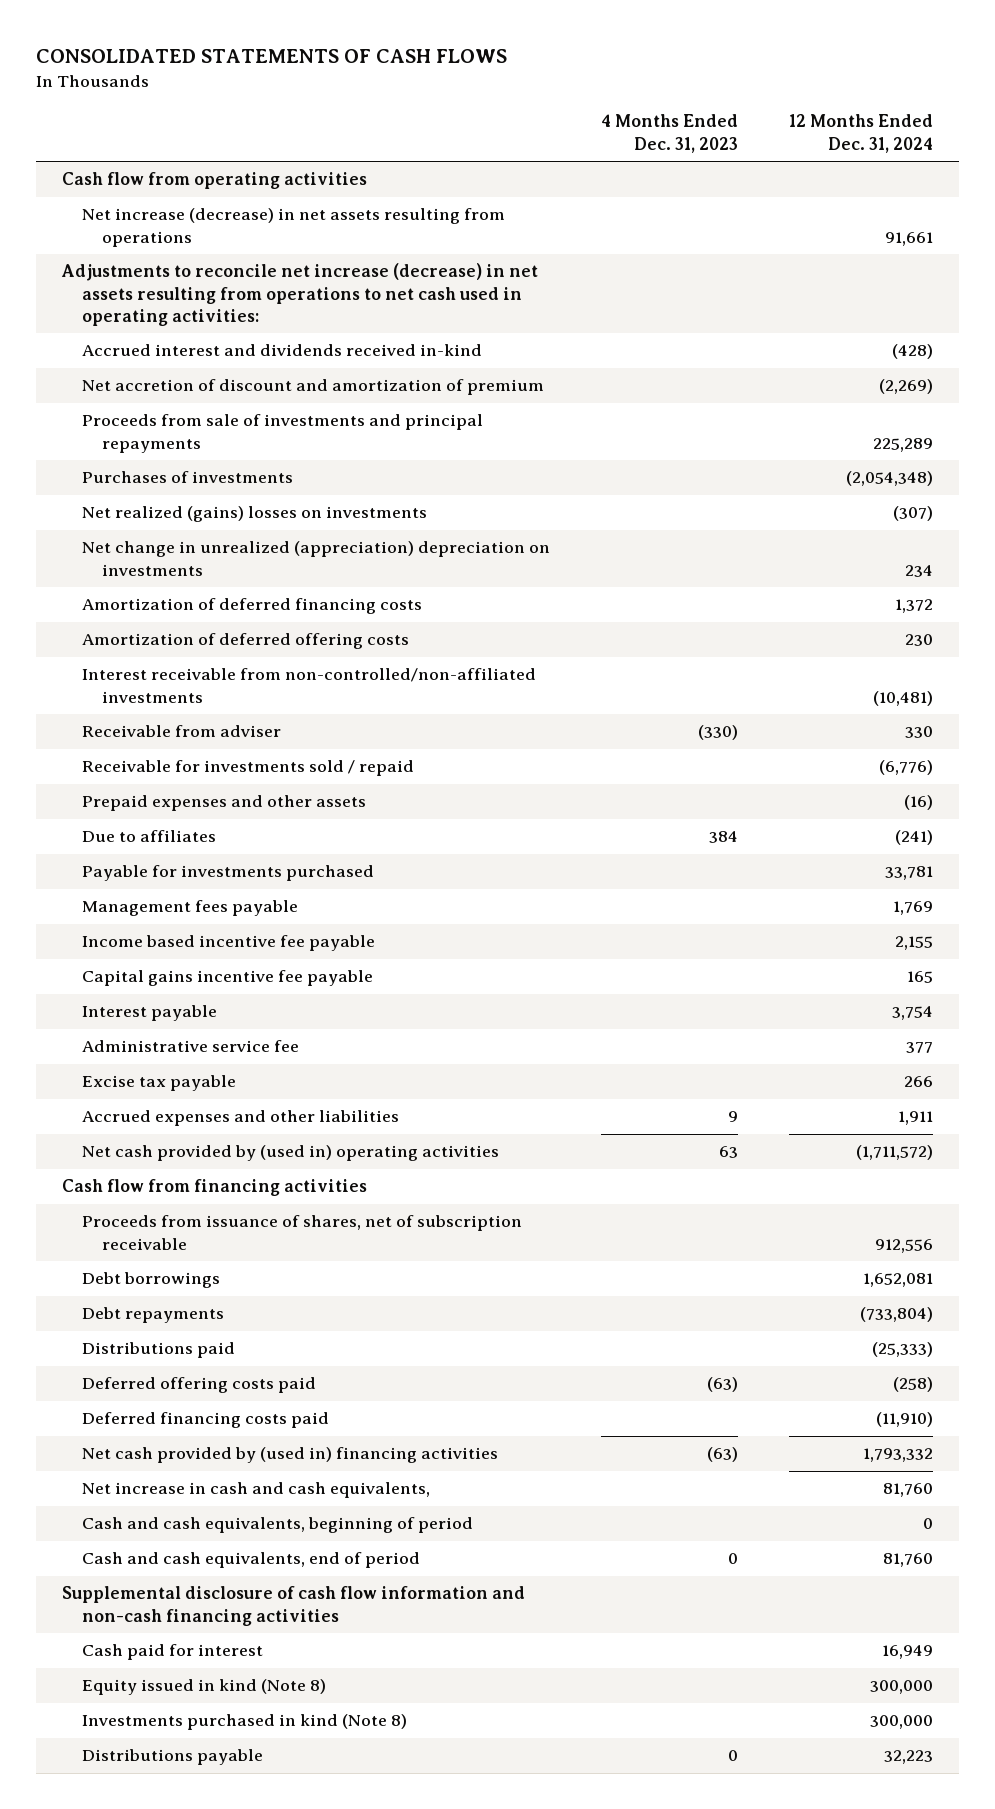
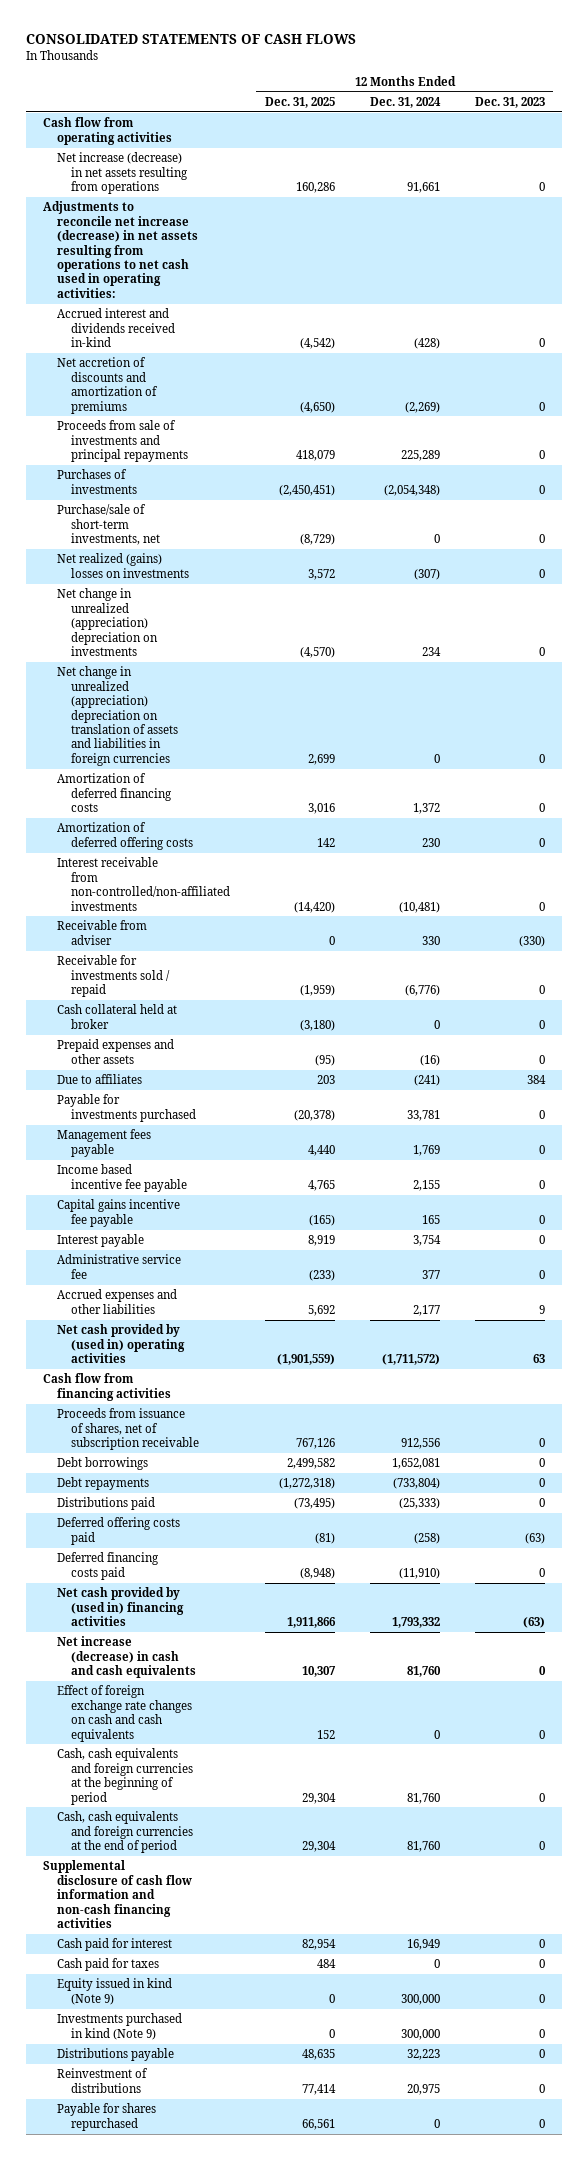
- | 4 Months Ended Dec. 31, 2023 | 12 Months Ended Dec. 31, 2024
+ | 12 Months Ended Dec. 31, 2025 | 12 Months Ended Dec. 31, 2024 | 12 Months Ended Dec. 31, 2023
- Net accretion of discount and amortization of premium | | (2,269)
+ Net accretion of discounts and amortization of premiums | (4,650) | (2,269) | 0
+ Purchase/sale of short-term investments, net | (8,729) | 0 | 0
+ Net change in unrealized (appreciation) depreciation on translation of assets and liabilities in foreign currencies | 2,699 | 0 | 0
+ Cash collateral held at broker | (3,180) | 0 | 0
- Excise tax payable | | 266
- Accrued expenses and other liabilities | 9 | 1,911
+ Accrued expenses and other liabilities | 5,692 | 2,177 | 9
- Net increase in cash and cash equivalents, | | 81,760
- Cash and cash equivalents, beginning of period | | 0
- Cash and cash equivalents, end of period | 0 | 81,760
+ Net increase (decrease) in cash and cash equivalents | 10,307 | 81,760 | 0
+ Effect of foreign exchange rate changes on cash and cash equivalents | 152 | 0 | 0
+ Cash, cash equivalents and foreign currencies at the beginning of period | 29,304 | 81,760 | 0
+ Cash, cash equivalents and foreign currencies at the end of period | 29,304 | 81,760 | 0
- Equity issued in kind (Note 8) | | 300,000
- Investments purchased in kind (Note 8) | | 300,000
+ Cash paid for taxes | 484 | 0 | 0
+ Equity issued in kind (Note 9) | 0 | 300,000 | 0
+ Investments purchased in kind (Note 9) | 0 | 300,000 | 0
+ Reinvestment of distributions | 77,414 | 20,975 | 0
+ Payable for shares repurchased | 66,561 | 0 | 0

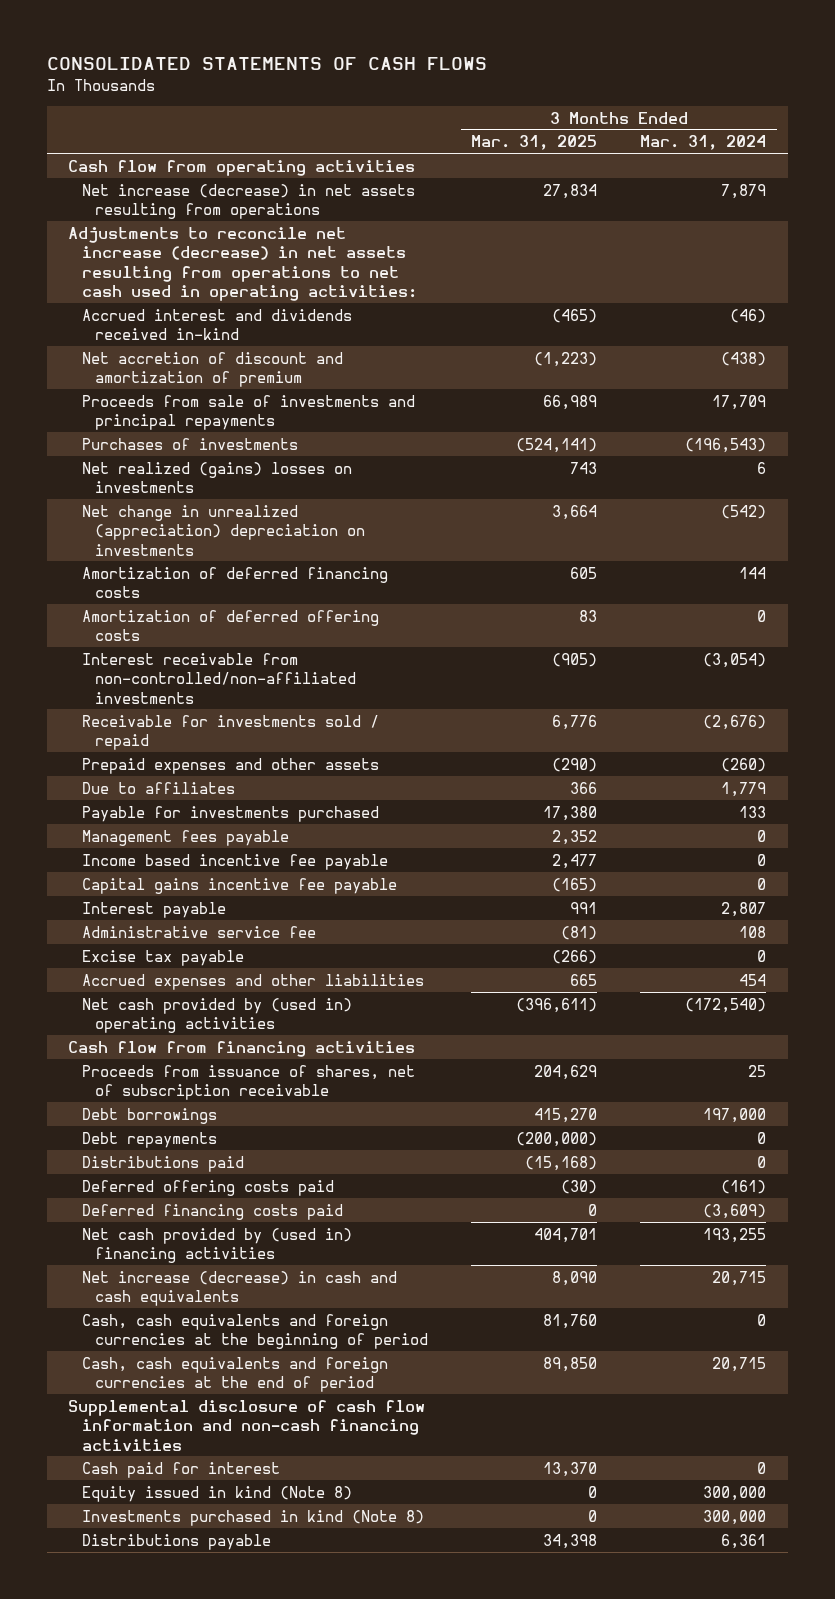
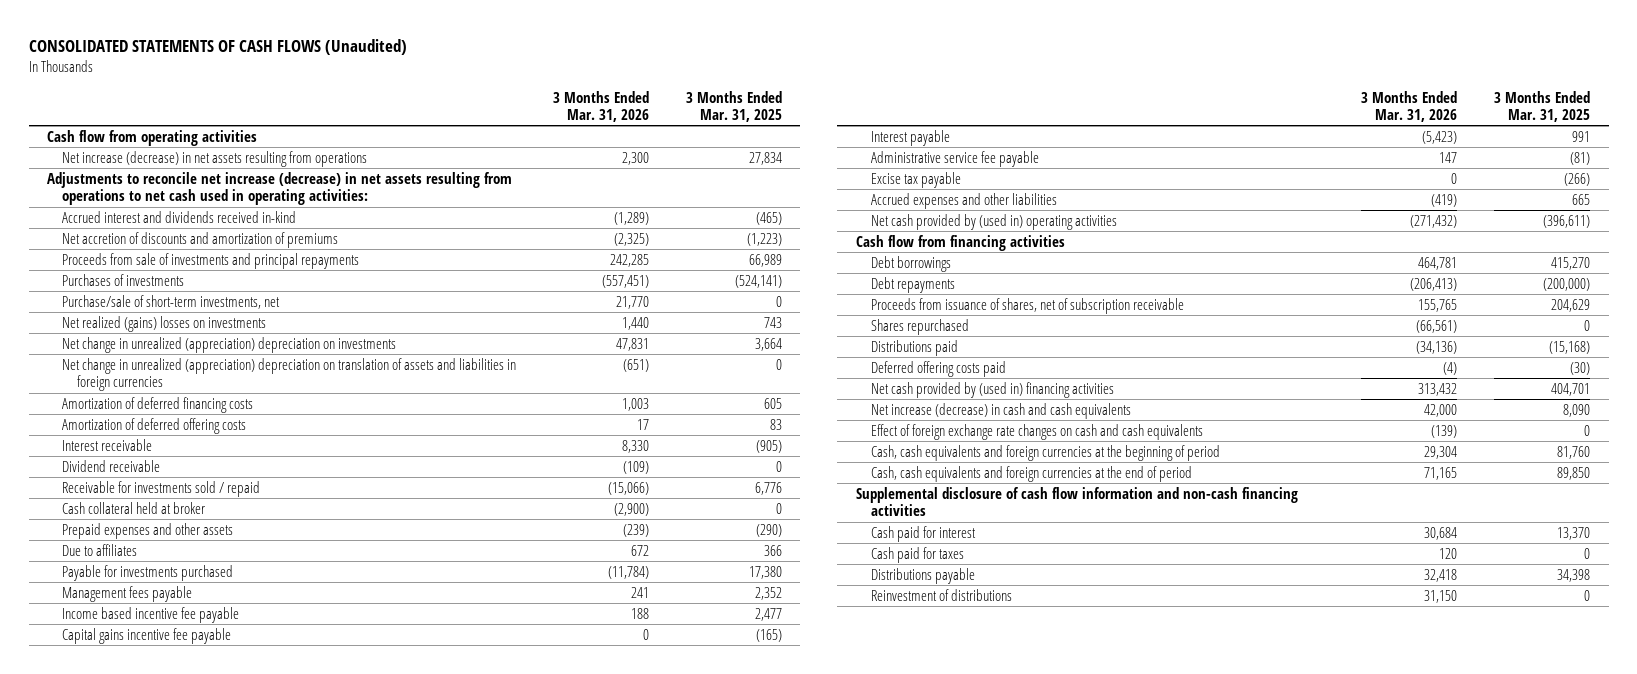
- CONSOLIDATED STATEMENTS OF CASH FLOWS
+ CONSOLIDATED STATEMENTS OF CASH FLOWS (Unaudited)
- | 3 Months Ended Mar. 31, 2025 | 3 Months Ended Mar. 31, 2024
+ | 3 Months Ended Mar. 31, 2026 | 3 Months Ended Mar. 31, 2025
- Net accretion of discount and amortization of premium | (1,223) | (438)
+ Net accretion of discounts and amortization of premiums | (2,325) | (1,223)
+ Purchase/sale of short-term investments, net | 21,770 | 0
+ Net change in unrealized (appreciation) depreciation on translation of assets and liabilities in foreign currencies | (651) | 0
- Interest receivable from non-controlled/non-affiliated investments | (905) | (3,054)
+ Interest receivable | 8,330 | (905)
+ Dividend receivable | (109) | 0
+ Cash collateral held at broker | (2,900) | 0
- Administrative service fee | (81) | 108
+ Administrative service fee payable | 147 | (81)
moved down: Proceeds from issuance of shares, net of subscription receivable | 155,765 | 204,629
+ Shares repurchased | (66,561) | 0
- Deferred financing costs paid | 0 | (3,609)
+ Effect of foreign exchange rate changes on cash and cash equivalents | (139) | 0
- Equity issued in kind (Note 8) | 0 | 300,000
- Investments purchased in kind (Note 8) | 0 | 300,000
+ Cash paid for taxes | 120 | 0
+ Reinvestment of distributions | 31,150 | 0

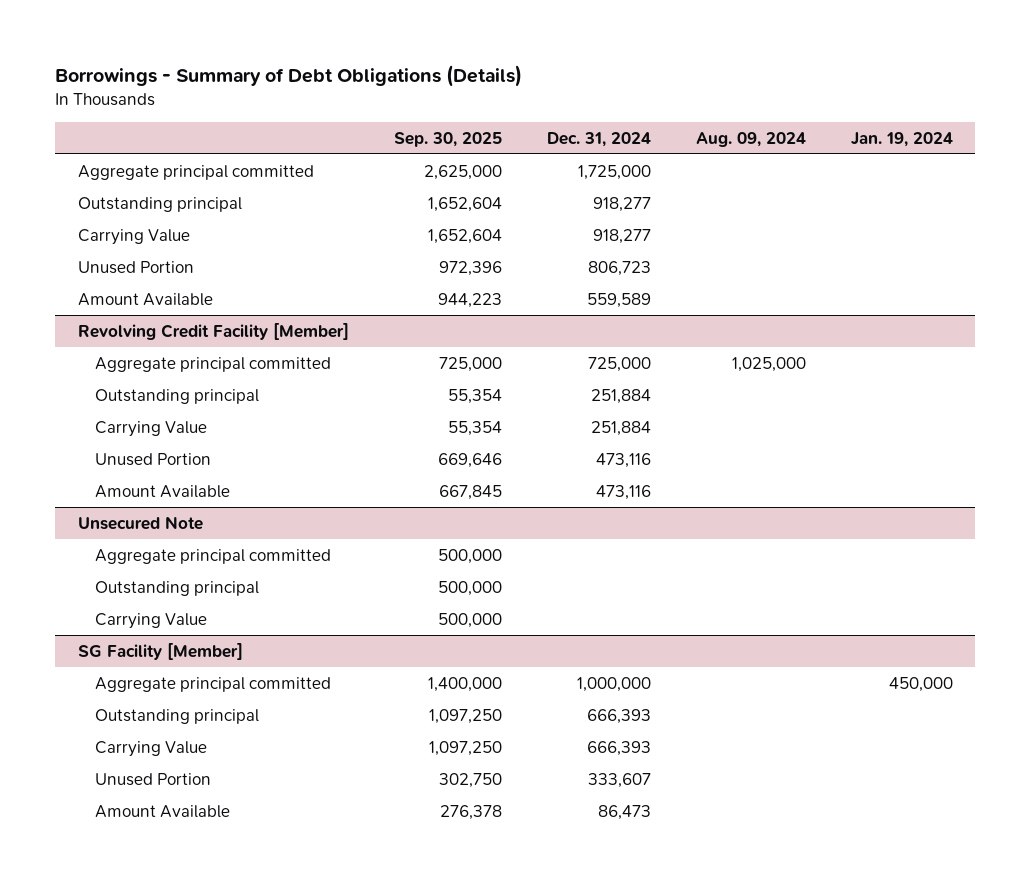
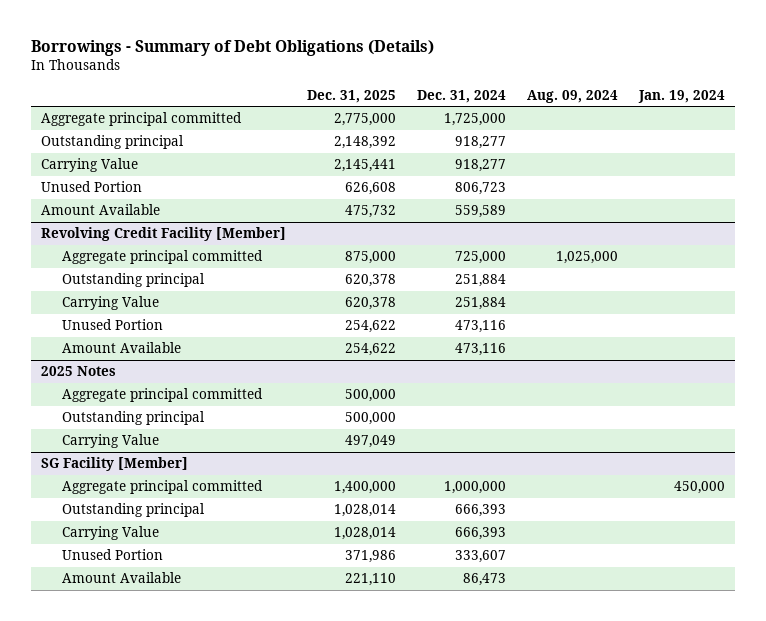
- | Sep. 30, 2025 | Dec. 31, 2024 | Aug. 09, 2024 | Jan. 19, 2024
+ | Dec. 31, 2025 | Dec. 31, 2024 | Aug. 09, 2024 | Jan. 19, 2024
- Unsecured Note
+ 2025 Notes

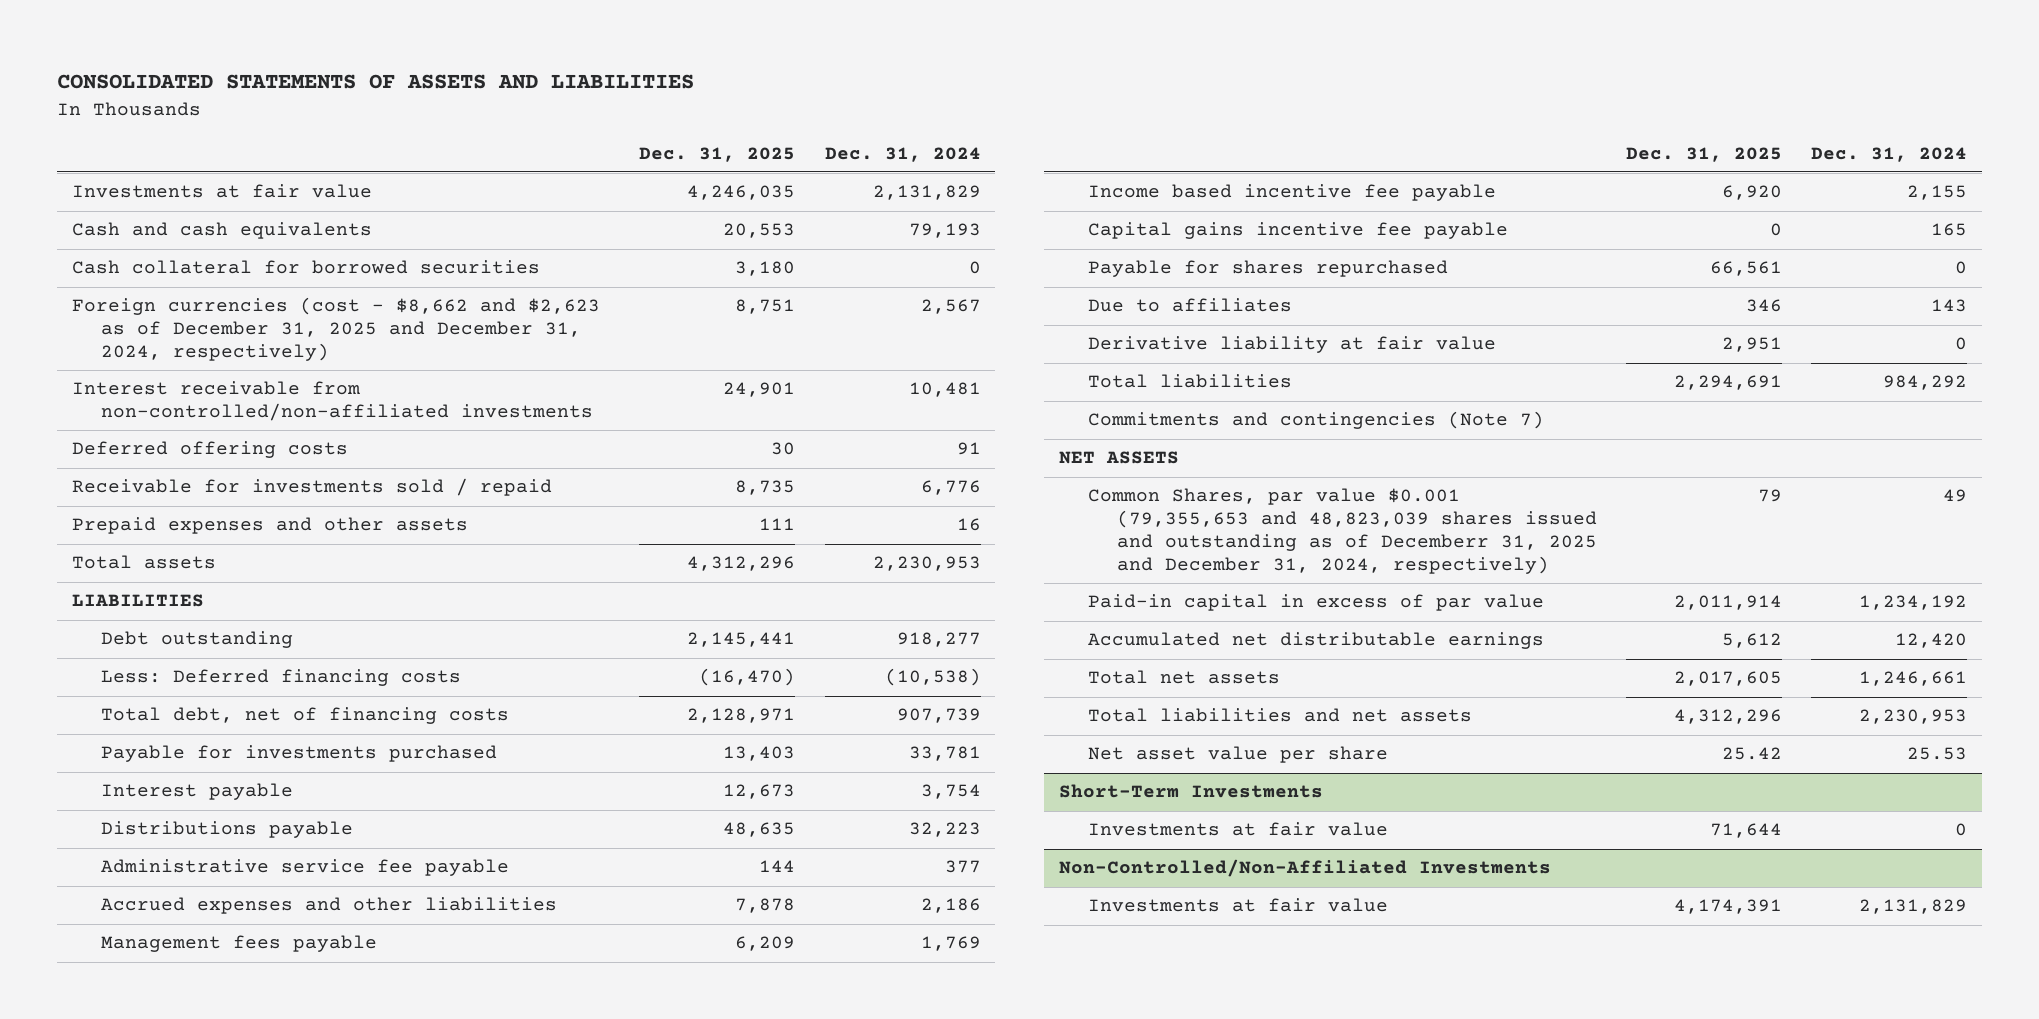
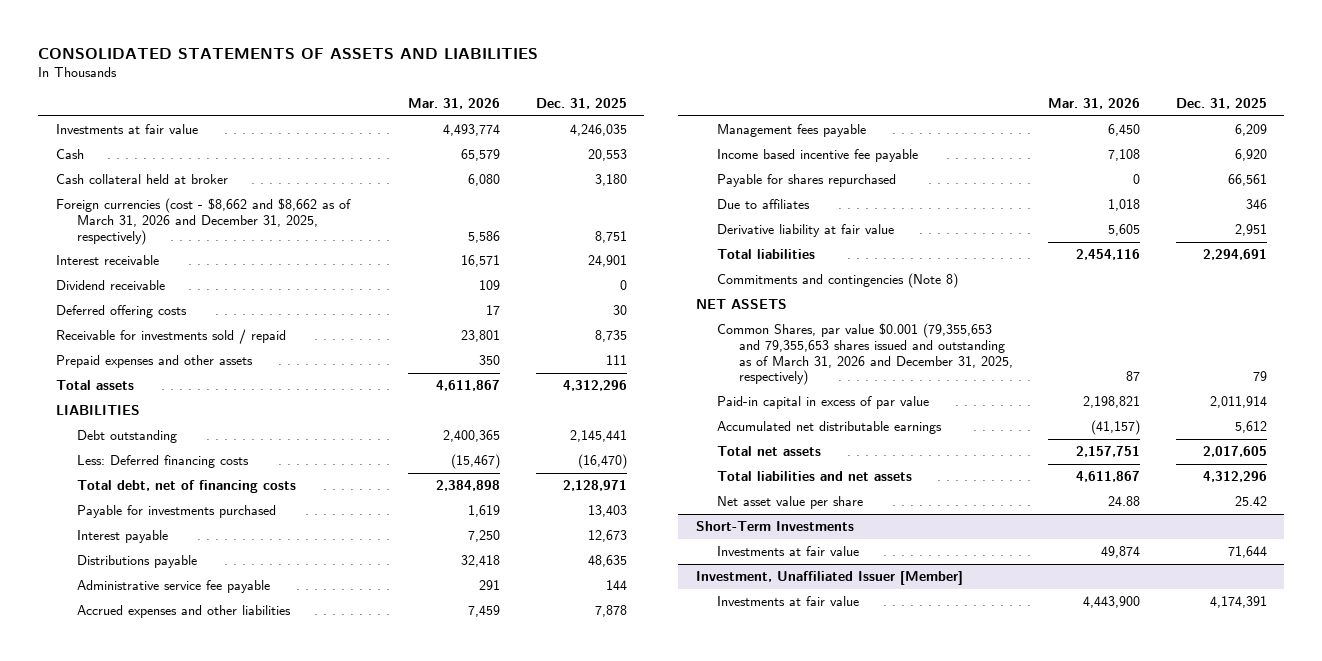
- | Dec. 31, 2025 | Dec. 31, 2024
+ | Mar. 31, 2026 | Dec. 31, 2025
- Cash and cash equivalents | 20,553 | 79,193
- Cash collateral for borrowed securities | 3,180 | 0
- Foreign currencies (cost - $8,662 and $2,623 as of December 31, 2025 and December 31, 2024, respectively) | 8,751 | 2,567
- Interest receivable from non-controlled/non-affiliated investments | 24,901 | 10,481
+ Cash | 65,579 | 20,553
+ Cash collateral held at broker | 6,080 | 3,180
+ Foreign currencies (cost - $8,662 and $8,662 as of March 31, 2026 and December 31, 2025, respectively) | 5,586 | 8,751
+ Interest receivable | 16,571 | 24,901
+ Dividend receivable | 109 | 0
- Capital gains incentive fee payable | 0 | 165
- Commitments and contingencies (Note 7)
+ Commitments and contingencies (Note 8)
- Common Shares, par value $0.001 (79,355,653 and 48,823,039 shares issued and outstanding as of Decemberr 31, 2025 and December 31, 2024, respectively) | 79 | 49
+ Common Shares, par value $0.001 (79,355,653 and 79,355,653 shares issued and outstanding as of March 31, 2026 and December 31, 2025, respectively) | 87 | 79
- Non-Controlled/Non-Affiliated Investments
+ Investment, Unaffiliated Issuer [Member]

